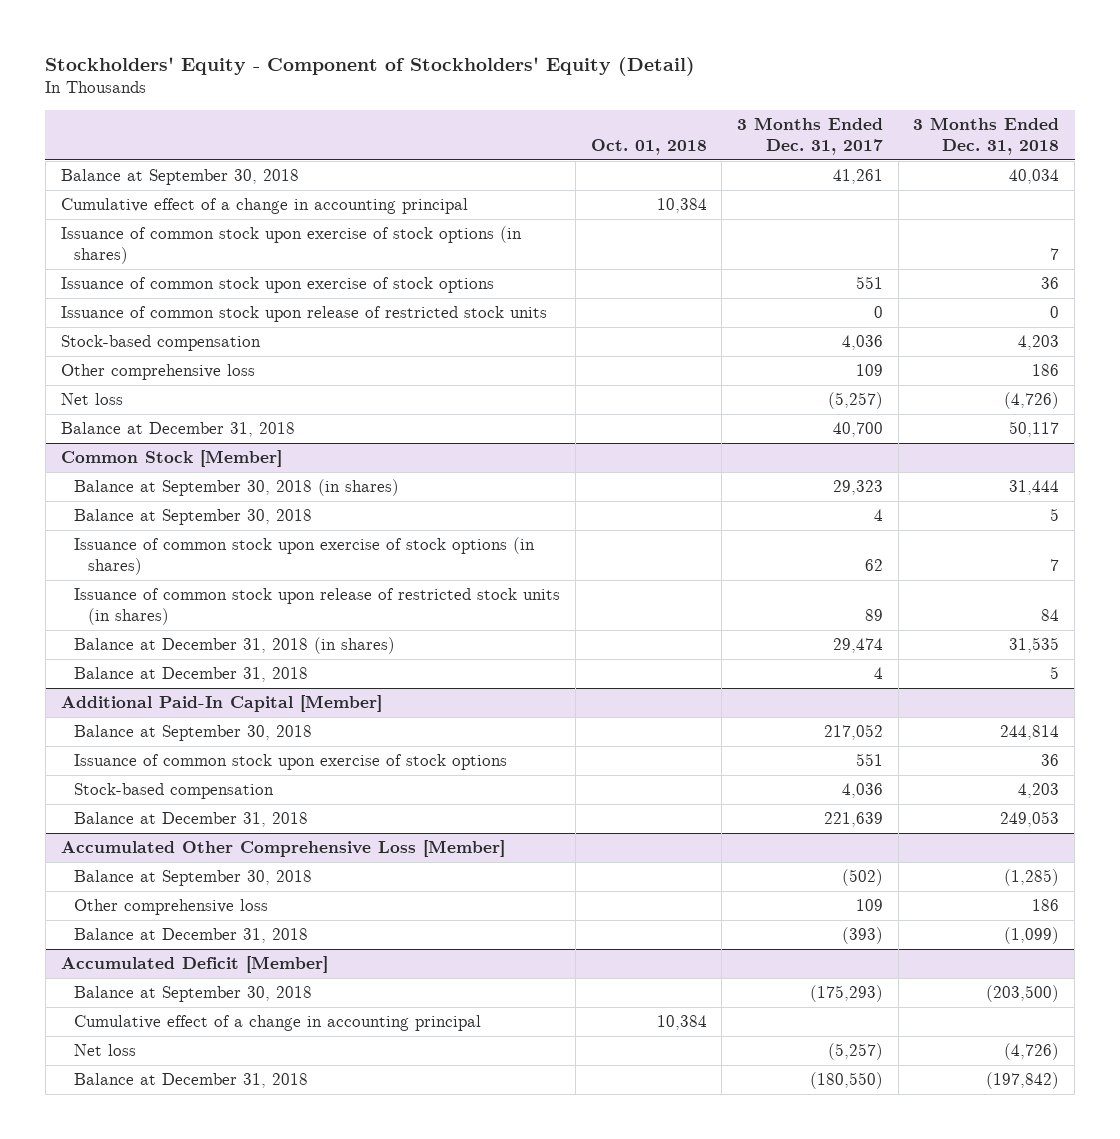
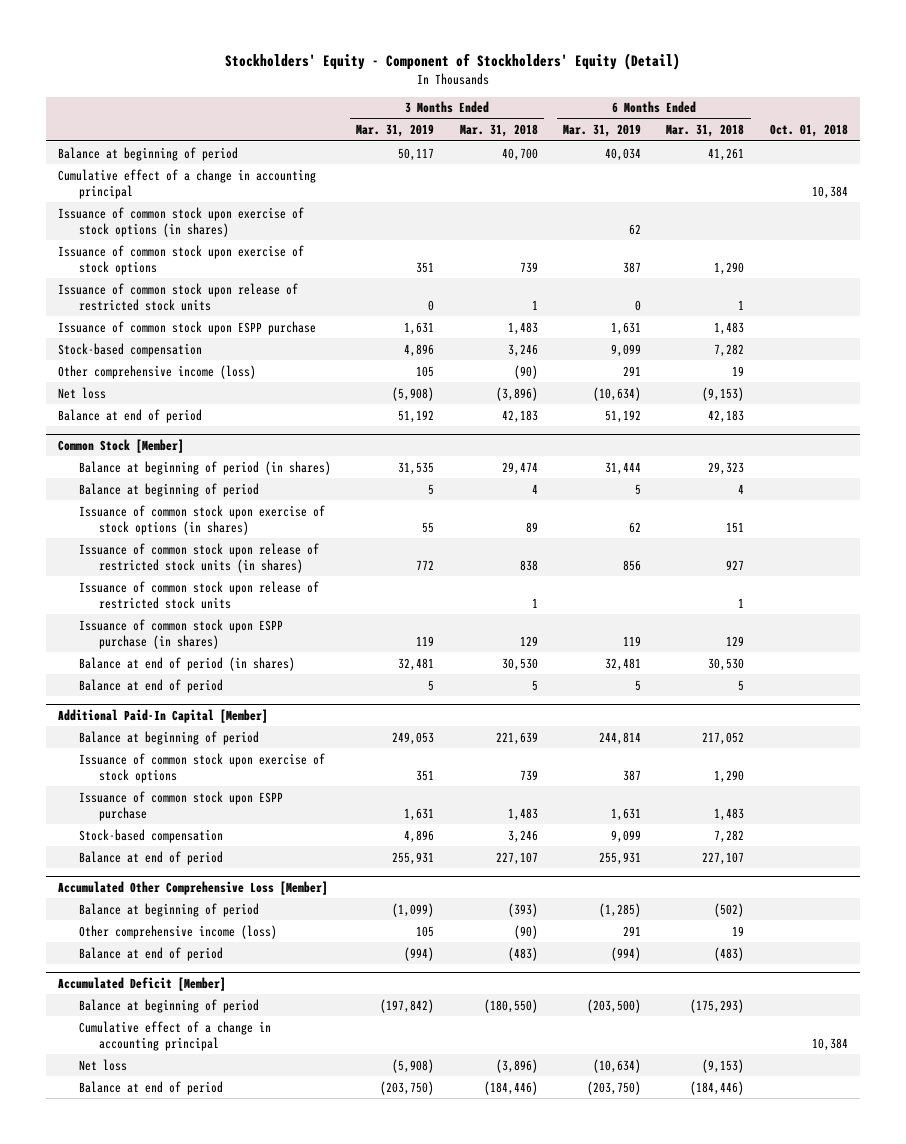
- | Oct. 01, 2018 | 3 Months Ended Dec. 31, 2017 | 3 Months Ended Dec. 31, 2018
+ | 3 Months Ended Mar. 31, 2019 | 3 Months Ended Mar. 31, 2018 | 6 Months Ended Mar. 31, 2019 | 6 Months Ended Mar. 31, 2018 | Oct. 01, 2018
- Balance at September 30, 2018 | | 41,261 | 40,034
+ Balance at beginning of period | 50,117 | 40,700 | 40,034 | 41,261 |
+ Issuance of common stock upon ESPP purchase | 1,631 | 1,483 | 1,631 | 1,483 |
- Other comprehensive loss | | 109 | 186
+ Other comprehensive income (loss) | 105 | (90) | 291 | 19 |
- Balance at December 31, 2018 | | 40,700 | 50,117
+ Balance at end of period | 51,192 | 42,183 | 51,192 | 42,183 |
@ Common Stock [Member]
- Balance at September 30, 2018 (in shares) | | 29,323 | 31,444
- Balance at September 30, 2018 | | 4 | 5
+ Balance at beginning of period (in shares) | 31,535 | 29,474 | 31,444 | 29,323 |
+ Balance at beginning of period | 5 | 4 | 5 | 4 |
- Balance at December 31, 2018 (in shares) | | 29,474 | 31,535
- Balance at December 31, 2018 | | 4 | 5
+ Issuance of common stock upon release of restricted stock units | | 1 | | 1 |
+ Issuance of common stock upon ESPP purchase (in shares) | 119 | 129 | 119 | 129 |
+ Balance at end of period (in shares) | 32,481 | 30,530 | 32,481 | 30,530 |
+ Balance at end of period | 5 | 5 | 5 | 5 |
@ Additional Paid-In Capital [Member]
- Balance at September 30, 2018 | | 217,052 | 244,814
+ Balance at beginning of period | 249,053 | 221,639 | 244,814 | 217,052 |
+ Issuance of common stock upon ESPP purchase | 1,631 | 1,483 | 1,631 | 1,483 |
- Balance at December 31, 2018 | | 221,639 | 249,053
+ Balance at end of period | 255,931 | 227,107 | 255,931 | 227,107 |
@ Accumulated Other Comprehensive Loss [Member]
- Balance at September 30, 2018 | | (502) | (1,285)
- Other comprehensive loss | | 109 | 186
- Balance at December 31, 2018 | | (393) | (1,099)
+ Balance at beginning of period | (1,099) | (393) | (1,285) | (502) |
+ Other comprehensive income (loss) | 105 | (90) | 291 | 19 |
+ Balance at end of period | (994) | (483) | (994) | (483) |
@ Accumulated Deficit [Member]
- Balance at September 30, 2018 | | (175,293) | (203,500)
+ Balance at beginning of period | (197,842) | (180,550) | (203,500) | (175,293) |
- Balance at December 31, 2018 | | (180,550) | (197,842)
+ Balance at end of period | (203,750) | (184,446) | (203,750) | (184,446) |

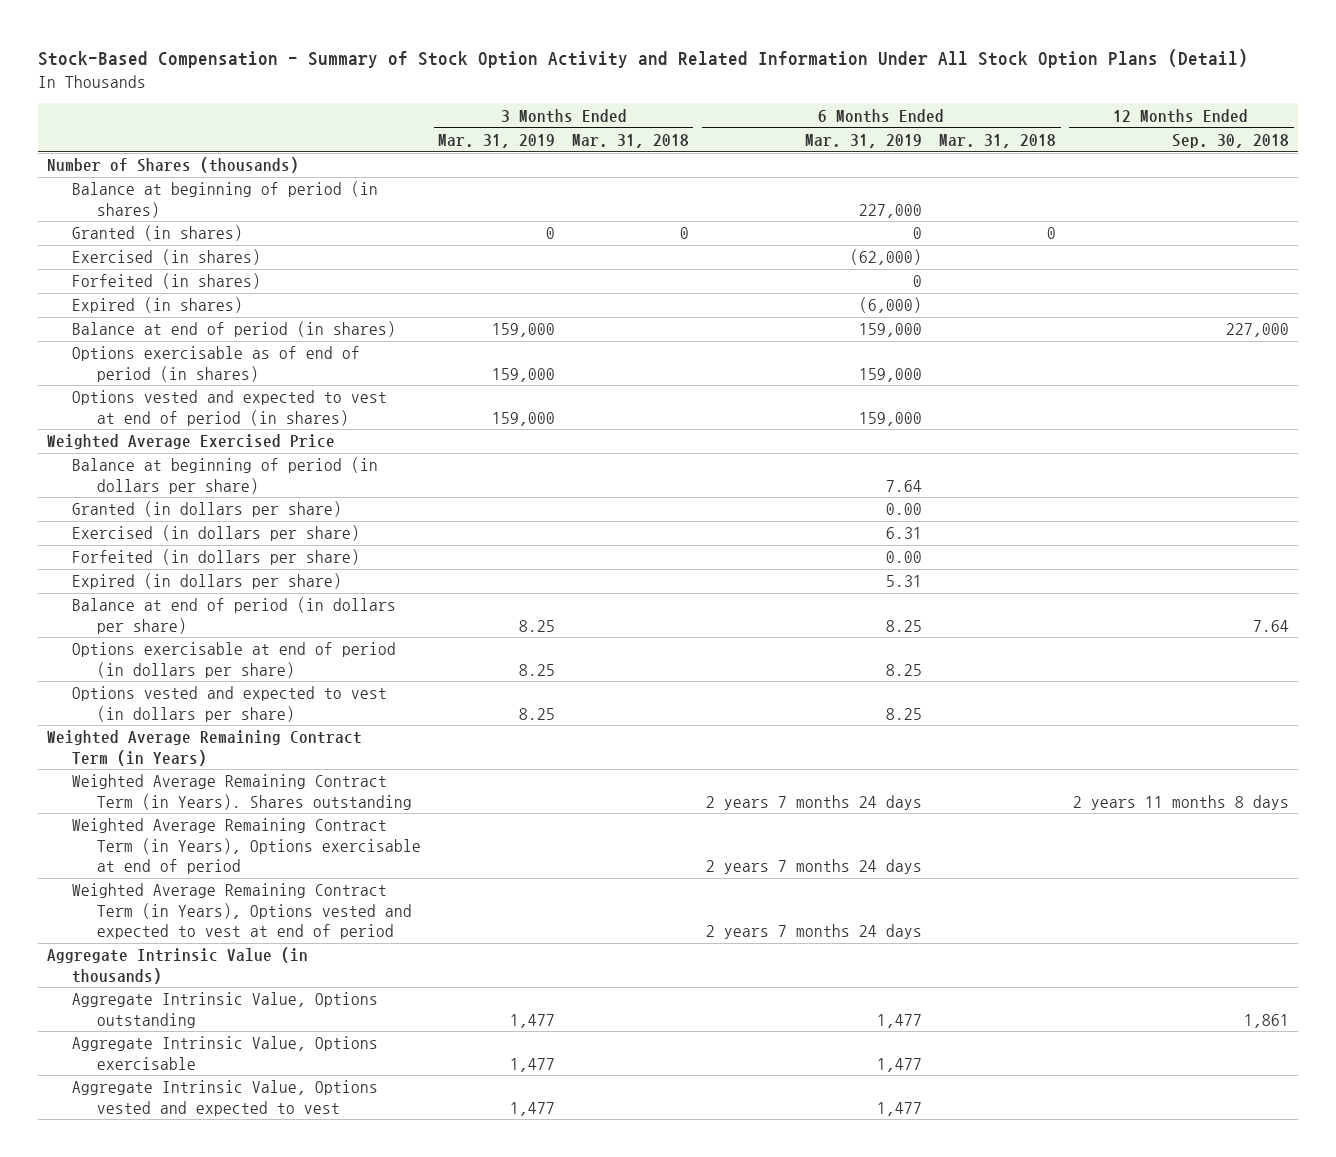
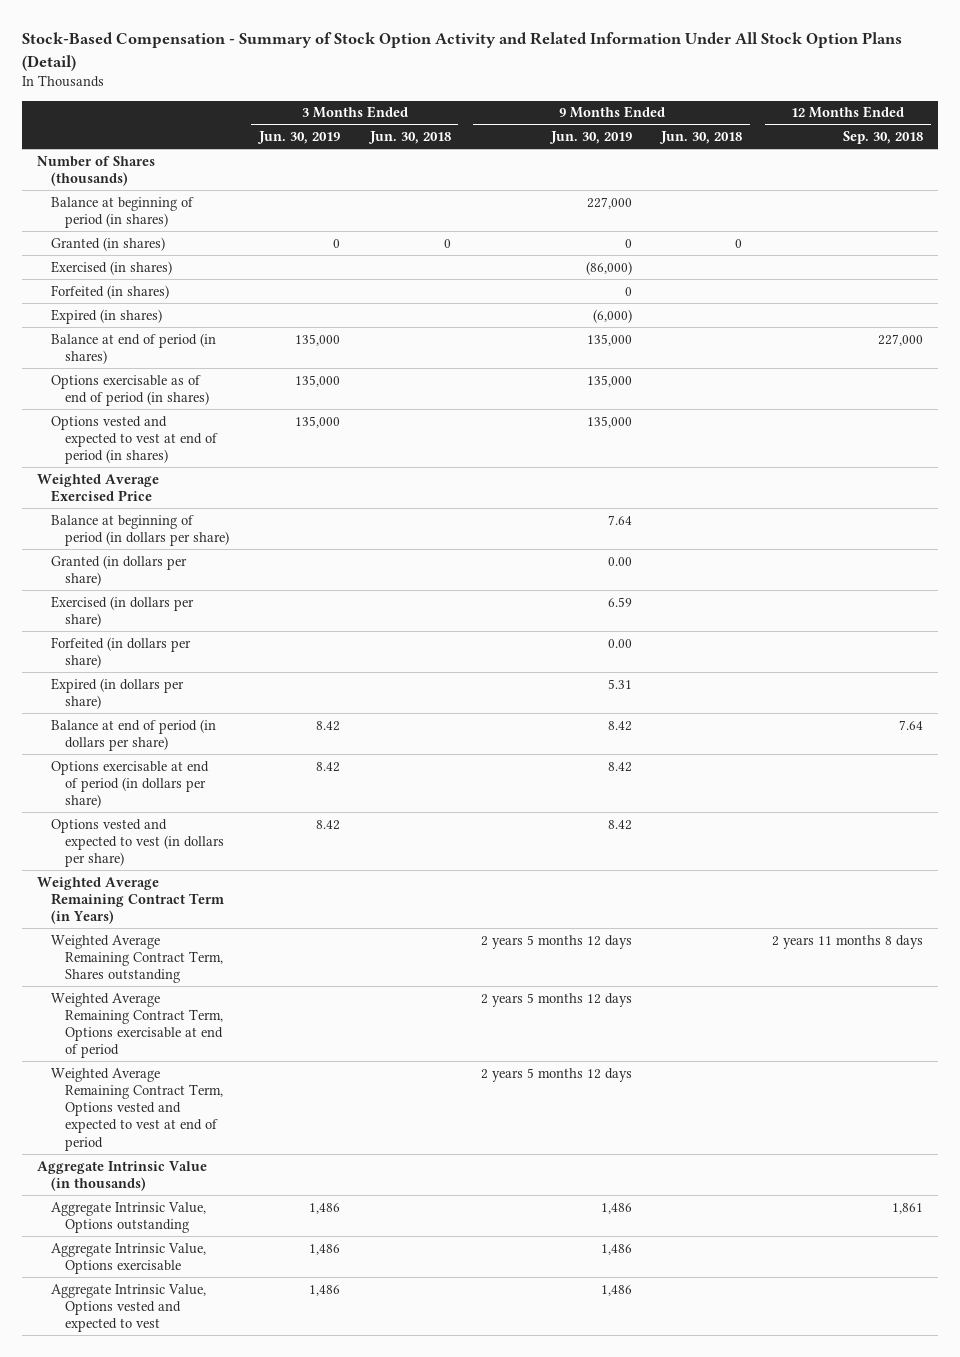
- | 3 Months Ended Mar. 31, 2019 | 3 Months Ended Mar. 31, 2018 | 6 Months Ended Mar. 31, 2019 | 6 Months Ended Mar. 31, 2018 | 12 Months Ended Sep. 30, 2018
+ | 3 Months Ended Jun. 30, 2019 | 3 Months Ended Jun. 30, 2018 | 9 Months Ended Jun. 30, 2019 | 9 Months Ended Jun. 30, 2018 | 12 Months Ended Sep. 30, 2018
- Weighted Average Remaining Contract Term (in Years). Shares outstanding | | | 2 years 7 months 24 days | | 2 years 11 months 8 days
- Weighted Average Remaining Contract Term (in Years), Options exercisable at end of period | | | 2 years 7 months 24 days | |
- Weighted Average Remaining Contract Term (in Years), Options vested and expected to vest at end of period | | | 2 years 7 months 24 days | |
+ Weighted Average Remaining Contract Term, Shares outstanding | | | 2 years 5 months 12 days | | 2 years 11 months 8 days
+ Weighted Average Remaining Contract Term, Options exercisable at end of period | | | 2 years 5 months 12 days | |
+ Weighted Average Remaining Contract Term, Options vested and expected to vest at end of period | | | 2 years 5 months 12 days | |

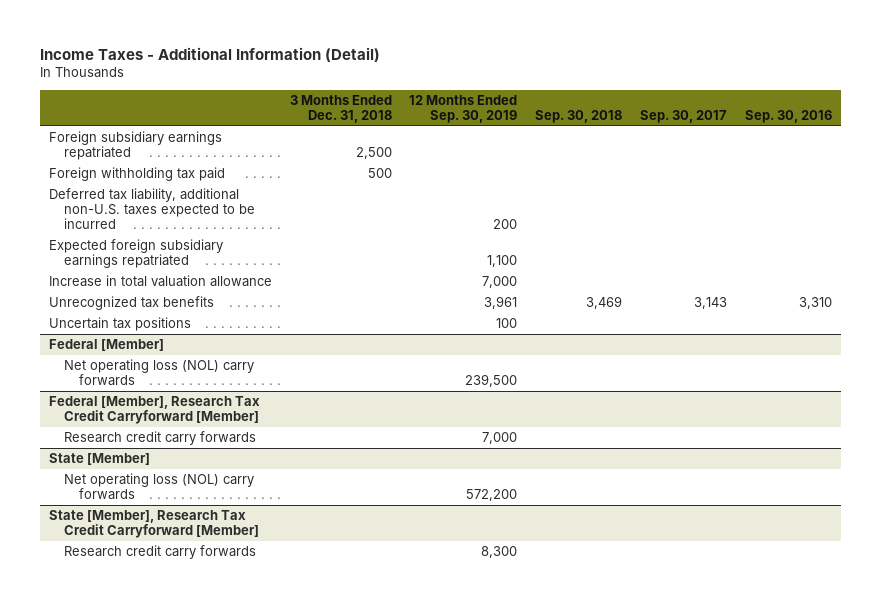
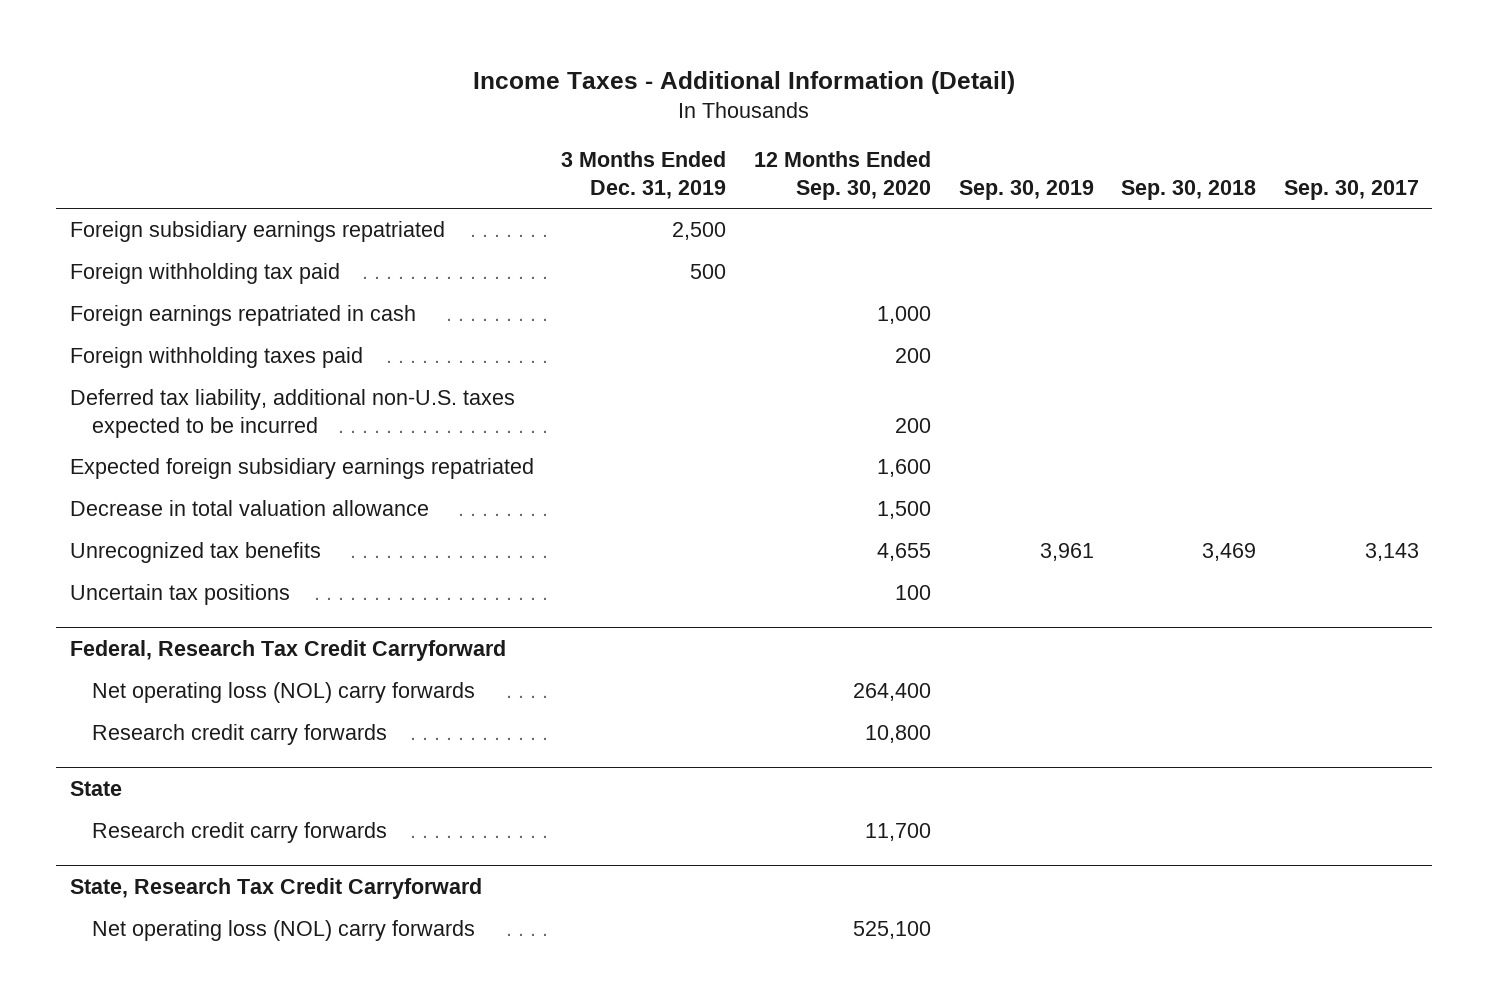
- | 3 Months Ended Dec. 31, 2018 | 12 Months Ended Sep. 30, 2019 | Sep. 30, 2018 | Sep. 30, 2017 | Sep. 30, 2016
+ | 3 Months Ended Dec. 31, 2019 | 12 Months Ended Sep. 30, 2020 | Sep. 30, 2019 | Sep. 30, 2018 | Sep. 30, 2017
+ Foreign earnings repatriated in cash | | 1,000 | | |
+ Foreign withholding taxes paid | | 200 | | |
- Increase in total valuation allowance | | 7,000 | | |
+ Decrease in total valuation allowance | | 1,500 | | |
- Federal [Member]
- Net operating loss (NOL) carry forwards | | 239,500 | | |
- Federal [Member], Research Tax Credit Carryforward [Member]
+ Federal, Research Tax Credit Carryforward
+ Net operating loss (NOL) carry forwards | | 264,400 | | |
- State [Member]
- Net operating loss (NOL) carry forwards | | 572,200 | | |
- State [Member], Research Tax Credit Carryforward [Member]
- Research credit carry forwards | | 8,300 | | |
+ State
+ Research credit carry forwards | | 11,700 | | |
+ State, Research Tax Credit Carryforward
+ Net operating loss (NOL) carry forwards | | 525,100 | | |

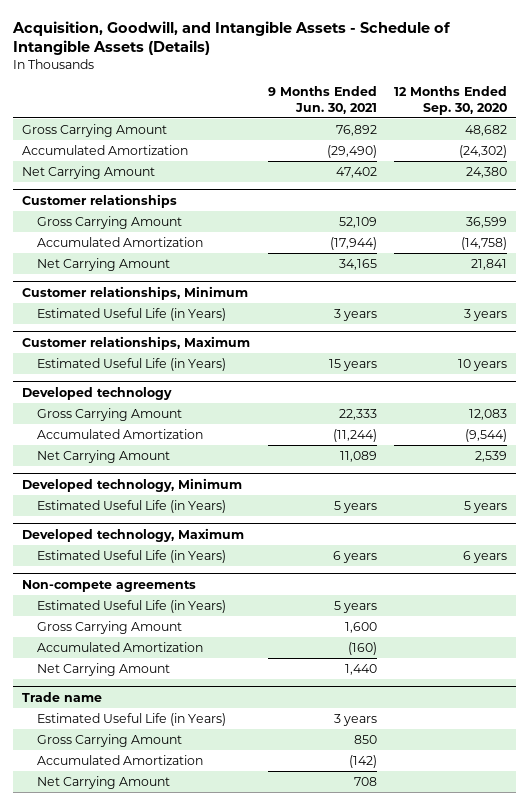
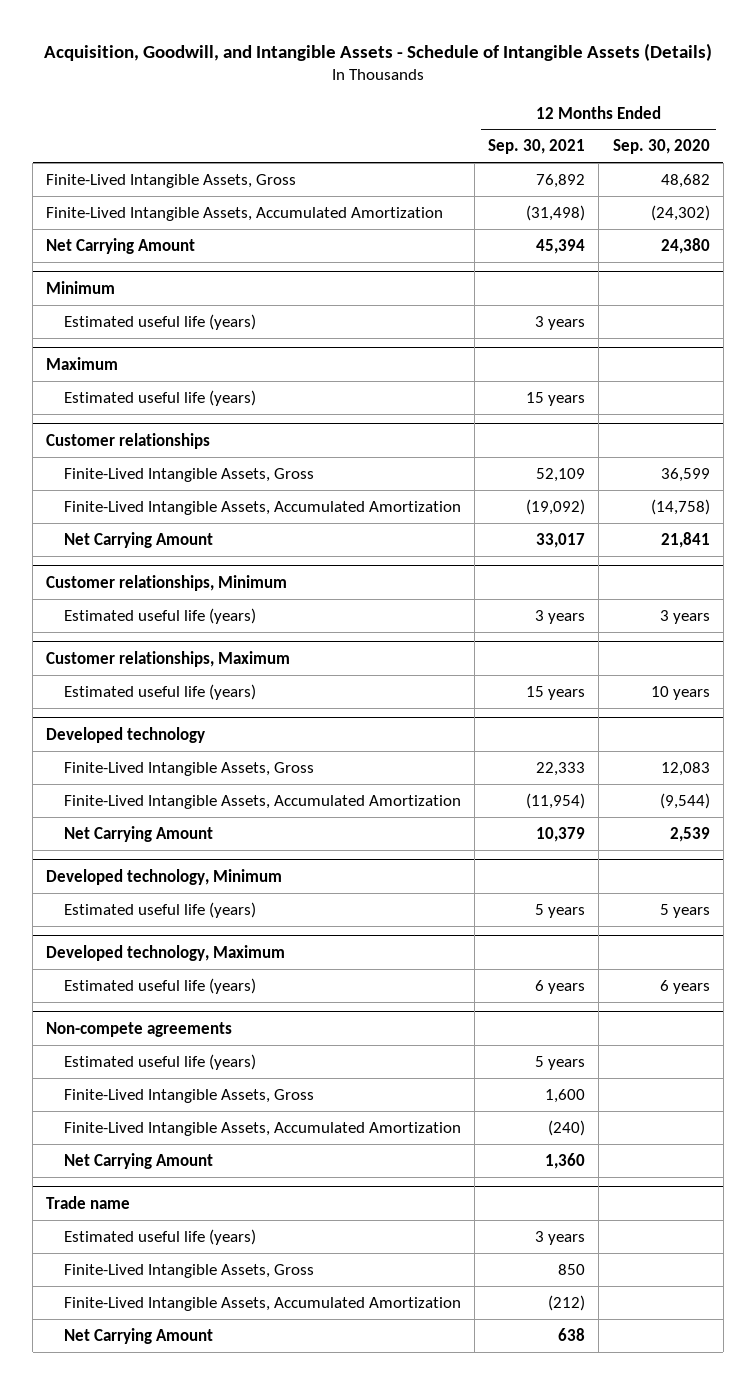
- | 9 Months Ended Jun. 30, 2021 | 12 Months Ended Sep. 30, 2020
+ | 12 Months Ended Sep. 30, 2021 | 12 Months Ended Sep. 30, 2020
- Gross Carrying Amount | 76,892 | 48,682
- Accumulated Amortization | (29,490) | (24,302)
+ Finite-Lived Intangible Assets, Gross | 76,892 | 48,682
+ Finite-Lived Intangible Assets, Accumulated Amortization | (31,498) | (24,302)
+ Minimum
+ Estimated useful life (years) | 3 years |
+ Maximum
+ Estimated useful life (years) | 15 years |
@ Customer relationships
- Gross Carrying Amount | 52,109 | 36,599
- Accumulated Amortization | (17,944) | (14,758)
+ Finite-Lived Intangible Assets, Gross | 52,109 | 36,599
+ Finite-Lived Intangible Assets, Accumulated Amortization | (19,092) | (14,758)
@ Customer relationships, Minimum
- Estimated Useful Life (in Years) | 3 years | 3 years
+ Estimated useful life (years) | 3 years | 3 years
@ Customer relationships, Maximum
- Estimated Useful Life (in Years) | 15 years | 10 years
+ Estimated useful life (years) | 15 years | 10 years
@ Developed technology
- Gross Carrying Amount | 22,333 | 12,083
- Accumulated Amortization | (11,244) | (9,544)
+ Finite-Lived Intangible Assets, Gross | 22,333 | 12,083
+ Finite-Lived Intangible Assets, Accumulated Amortization | (11,954) | (9,544)
@ Developed technology, Minimum
- Estimated Useful Life (in Years) | 5 years | 5 years
+ Estimated useful life (years) | 5 years | 5 years
@ Developed technology, Maximum
- Estimated Useful Life (in Years) | 6 years | 6 years
+ Estimated useful life (years) | 6 years | 6 years
@ Non-compete agreements
- Estimated Useful Life (in Years) | 5 years |
- Gross Carrying Amount | 1,600 |
- Accumulated Amortization | (160) |
+ Estimated useful life (years) | 5 years |
+ Finite-Lived Intangible Assets, Gross | 1,600 |
+ Finite-Lived Intangible Assets, Accumulated Amortization | (240) |
@ Trade name
- Estimated Useful Life (in Years) | 3 years |
- Gross Carrying Amount | 850 |
- Accumulated Amortization | (142) |
+ Estimated useful life (years) | 3 years |
+ Finite-Lived Intangible Assets, Gross | 850 |
+ Finite-Lived Intangible Assets, Accumulated Amortization | (212) |

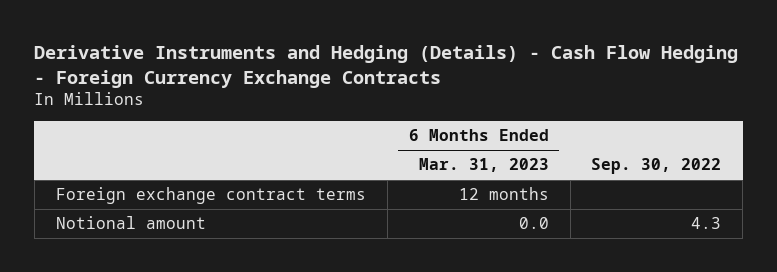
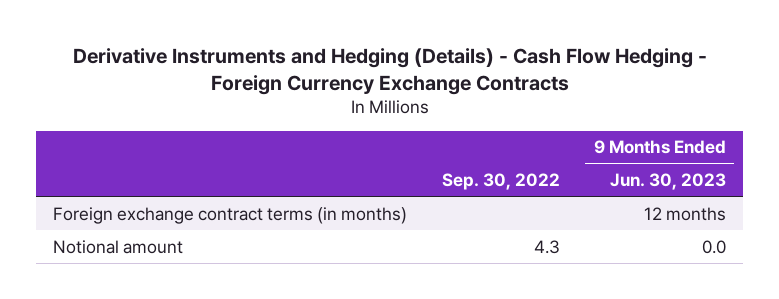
- | 6 Months Ended Mar. 31, 2023 | Sep. 30, 2022
+ | Sep. 30, 2022 | 9 Months Ended Jun. 30, 2023
- Foreign exchange contract terms | 12 months |
+ Foreign exchange contract terms (in months) | | 12 months

